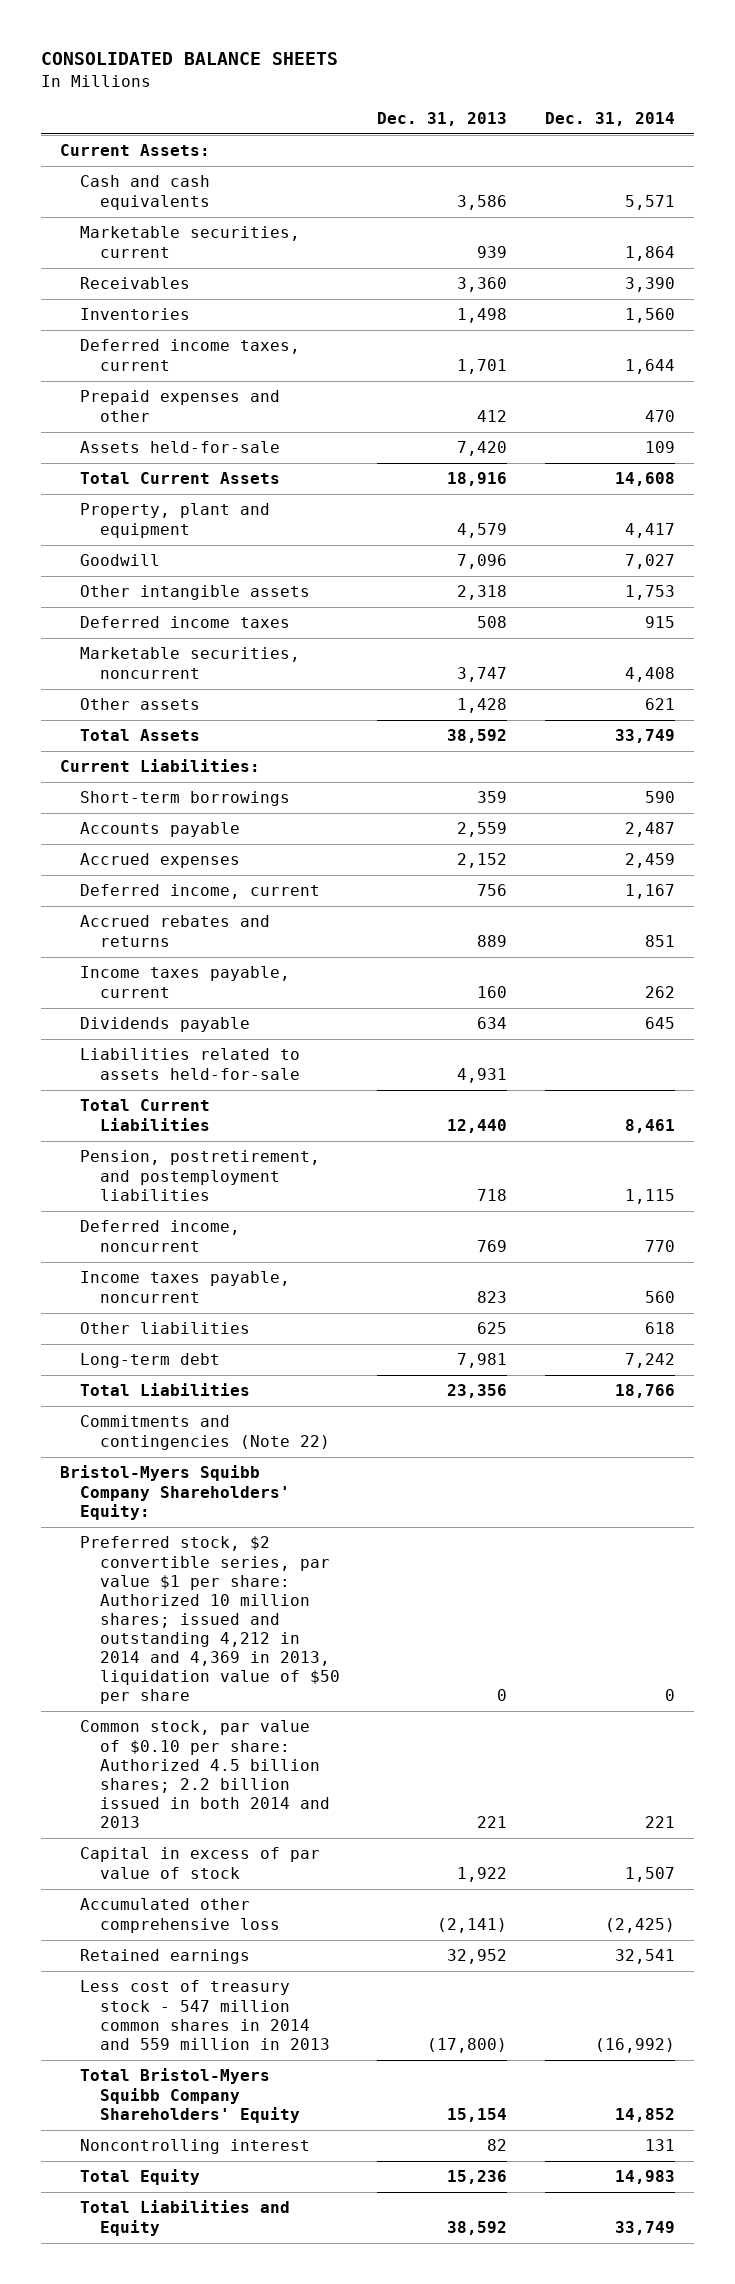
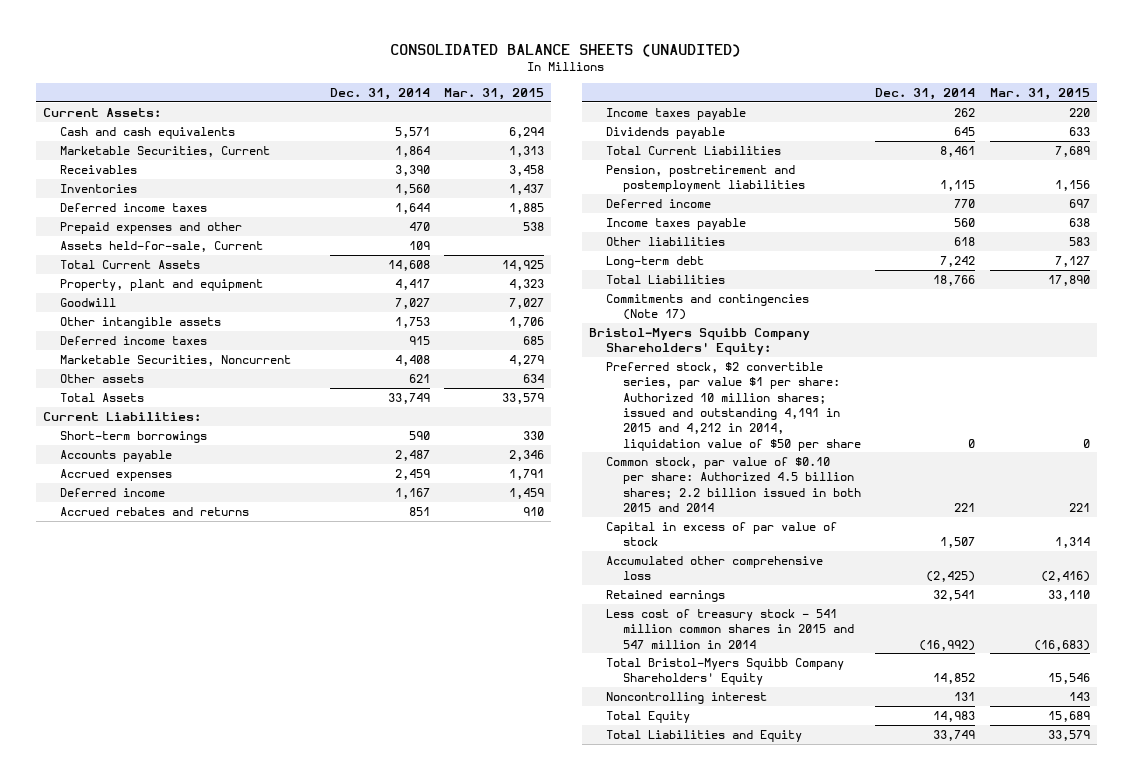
- CONSOLIDATED BALANCE SHEETS
+ CONSOLIDATED BALANCE SHEETS (UNAUDITED)
- | Dec. 31, 2013 | Dec. 31, 2014
+ | Dec. 31, 2014 | Mar. 31, 2015
- Marketable securities, current | 939 | 1,864
+ Marketable Securities, Current | 1,864 | 1,313
- Deferred income taxes, current | 1,701 | 1,644
+ Deferred income taxes | 1,644 | 1,885
- Assets held-for-sale | 7,420 | 109
+ Assets held-for-sale, Current | 109 |
- Marketable securities, noncurrent | 3,747 | 4,408
+ Marketable Securities, Noncurrent | 4,408 | 4,279
- Deferred income, current | 756 | 1,167
+ Deferred income | 1,167 | 1,459
- Income taxes payable, current | 160 | 262
+ Income taxes payable | 262 | 220
- Liabilities related to assets held-for-sale | 4,931 |
- Pension, postretirement, and postemployment liabilities | 718 | 1,115
- Deferred income, noncurrent | 769 | 770
- Income taxes payable, noncurrent | 823 | 560
+ Pension, postretirement and postemployment liabilities | 1,115 | 1,156
+ Deferred income | 770 | 697
+ Income taxes payable | 560 | 638
- Commitments and contingencies (Note 22)
+ Commitments and contingencies (Note 17)
- Preferred stock, $2 convertible series, par value $1 per share: Authorized 10 million shares; issued and outstanding 4,212 in 2014 and 4,369 in 2013, liquidation value of $50 per share | 0 | 0
- Common stock, par value of $0.10 per share: Authorized 4.5 billion shares; 2.2 billion issued in both 2014 and 2013 | 221 | 221
+ Preferred stock, $2 convertible series, par value $1 per share: Authorized 10 million shares; issued and outstanding 4,191 in 2015 and 4,212 in 2014, liquidation value of $50 per share | 0 | 0
+ Common stock, par value of $0.10 per share: Authorized 4.5 billion shares; 2.2 billion issued in both 2015 and 2014 | 221 | 221
- Less cost of treasury stock - 547 million common shares in 2014 and 559 million in 2013 | (17,800) | (16,992)
+ Less cost of treasury stock - 541 million common shares in 2015 and 547 million in 2014 | (16,992) | (16,683)

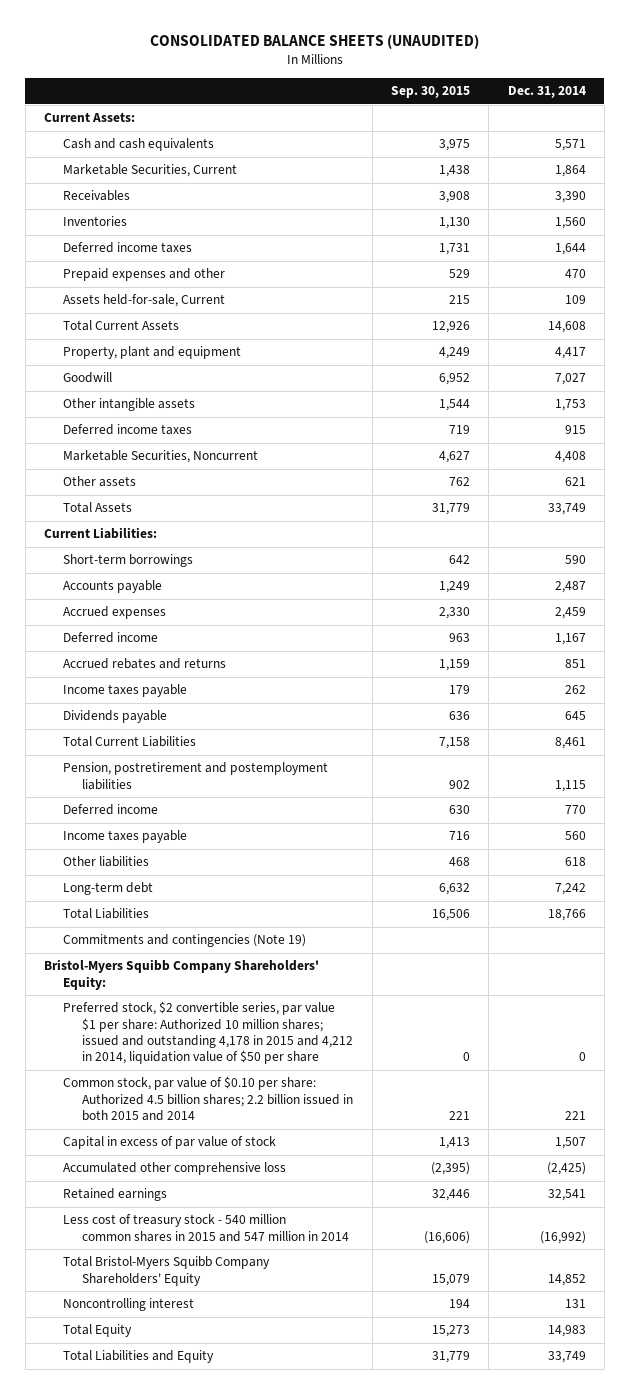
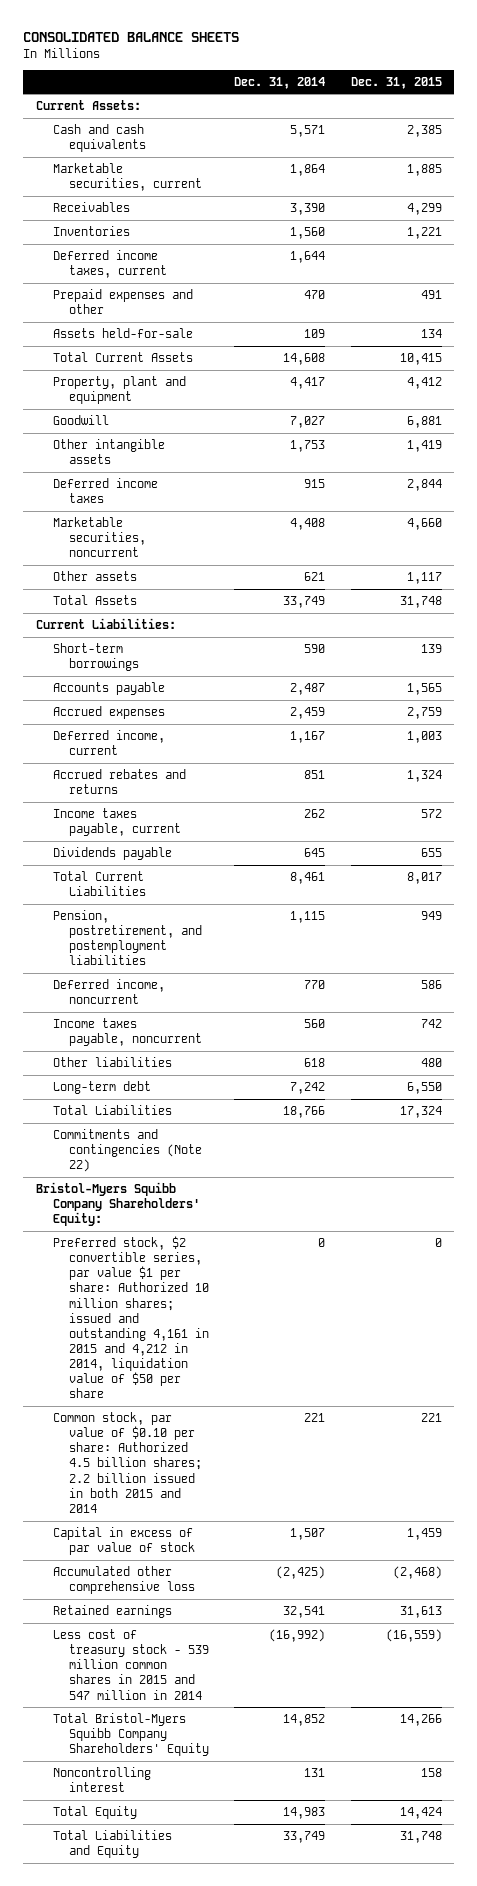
- CONSOLIDATED BALANCE SHEETS (UNAUDITED)
+ CONSOLIDATED BALANCE SHEETS
- | Sep. 30, 2015 | Dec. 31, 2014
+ | Dec. 31, 2014 | Dec. 31, 2015
- Marketable Securities, Current | 1,438 | 1,864
+ Marketable securities, current | 1,864 | 1,885
- Deferred income taxes | 1,731 | 1,644
+ Deferred income taxes, current | 1,644 |
- Assets held-for-sale, Current | 215 | 109
+ Assets held-for-sale | 109 | 134
- Marketable Securities, Noncurrent | 4,627 | 4,408
+ Marketable securities, noncurrent | 4,408 | 4,660
- Deferred income | 963 | 1,167
+ Deferred income, current | 1,167 | 1,003
- Income taxes payable | 179 | 262
+ Income taxes payable, current | 262 | 572
- Pension, postretirement and postemployment liabilities | 902 | 1,115
- Deferred income | 630 | 770
- Income taxes payable | 716 | 560
+ Pension, postretirement, and postemployment liabilities | 1,115 | 949
+ Deferred income, noncurrent | 770 | 586
+ Income taxes payable, noncurrent | 560 | 742
- Commitments and contingencies (Note 19)
+ Commitments and contingencies (Note 22)
- Preferred stock, $2 convertible series, par value $1 per share: Authorized 10 million shares; issued and outstanding 4,178 in 2015 and 4,212 in 2014, liquidation value of $50 per share | 0 | 0
+ Preferred stock, $2 convertible series, par value $1 per share: Authorized 10 million shares; issued and outstanding 4,161 in 2015 and 4,212 in 2014, liquidation value of $50 per share | 0 | 0
- Less cost of treasury stock - 540 million common shares in 2015 and 547 million in 2014 | (16,606) | (16,992)
+ Less cost of treasury stock - 539 million common shares in 2015 and 547 million in 2014 | (16,992) | (16,559)

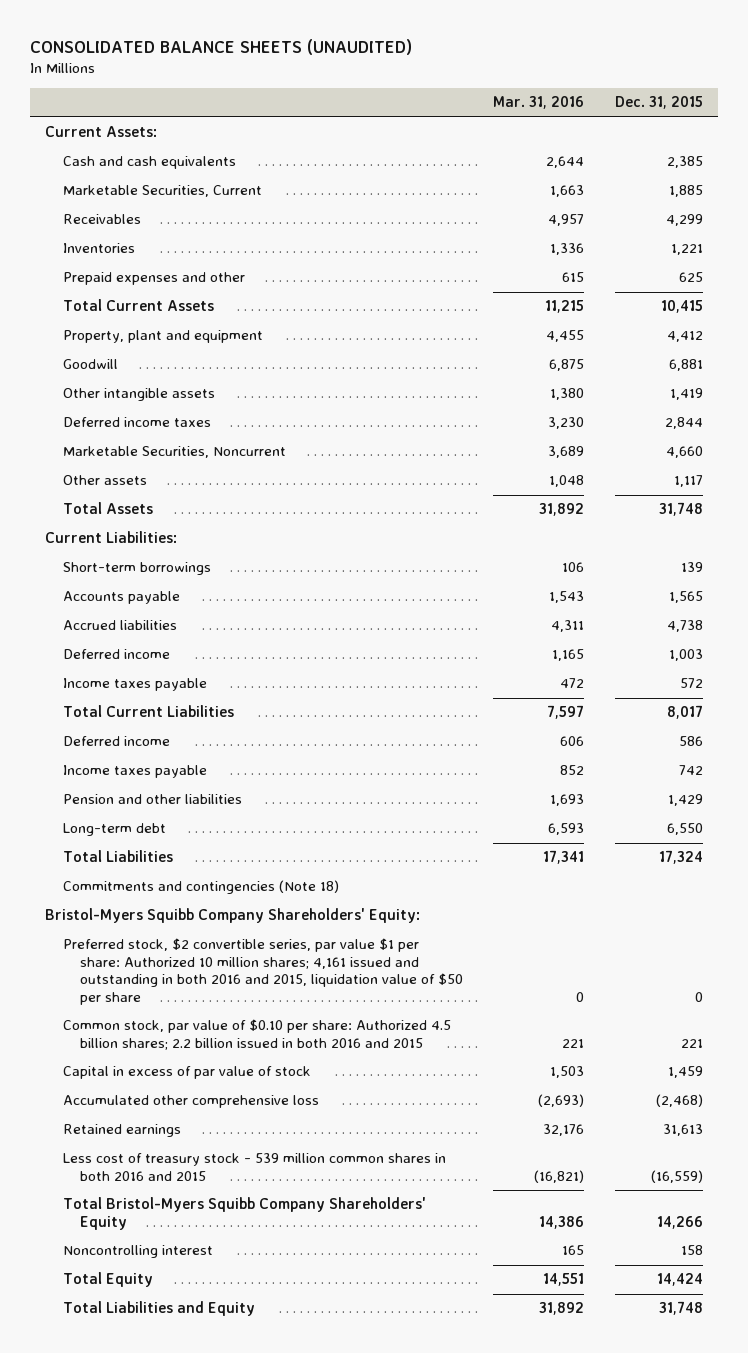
- CONSOLIDATED BALANCE SHEETS
+ CONSOLIDATED BALANCE SHEETS (UNAUDITED)
- | Dec. 31, 2014 | Dec. 31, 2015
+ | Mar. 31, 2016 | Dec. 31, 2015
- Marketable securities, current | 1,864 | 1,885
+ Marketable Securities, Current | 1,663 | 1,885
- Deferred income taxes, current | 1,644 |
- Prepaid expenses and other | 470 | 491
- Assets held-for-sale | 109 | 134
+ Prepaid expenses and other | 615 | 625
- Marketable securities, noncurrent | 4,408 | 4,660
+ Marketable Securities, Noncurrent | 3,689 | 4,660
- Accrued expenses | 2,459 | 2,759
- Deferred income, current | 1,167 | 1,003
- Accrued rebates and returns | 851 | 1,324
- Income taxes payable, current | 262 | 572
- Dividends payable | 645 | 655
+ Accrued liabilities | 4,311 | 4,738
+ Deferred income | 1,165 | 1,003
+ Income taxes payable | 472 | 572
- Pension, postretirement, and postemployment liabilities | 1,115 | 949
- Deferred income, noncurrent | 770 | 586
- Income taxes payable, noncurrent | 560 | 742
- Other liabilities | 618 | 480
+ Deferred income | 606 | 586
+ Income taxes payable | 852 | 742
+ Pension and other liabilities | 1,693 | 1,429
- Commitments and contingencies (Note 22)
+ Commitments and contingencies (Note 18)
- Preferred stock, $2 convertible series, par value $1 per share: Authorized 10 million shares; issued and outstanding 4,161 in 2015 and 4,212 in 2014, liquidation value of $50 per share | 0 | 0
- Common stock, par value of $0.10 per share: Authorized 4.5 billion shares; 2.2 billion issued in both 2015 and 2014 | 221 | 221
+ Preferred stock, $2 convertible series, par value $1 per share: Authorized 10 million shares; 4,161 issued and outstanding in both 2016 and 2015, liquidation value of $50 per share | 0 | 0
+ Common stock, par value of $0.10 per share: Authorized 4.5 billion shares; 2.2 billion issued in both 2016 and 2015 | 221 | 221
- Less cost of treasury stock - 539 million common shares in 2015 and 547 million in 2014 | (16,992) | (16,559)
+ Less cost of treasury stock - 539 million common shares in both 2016 and 2015 | (16,821) | (16,559)

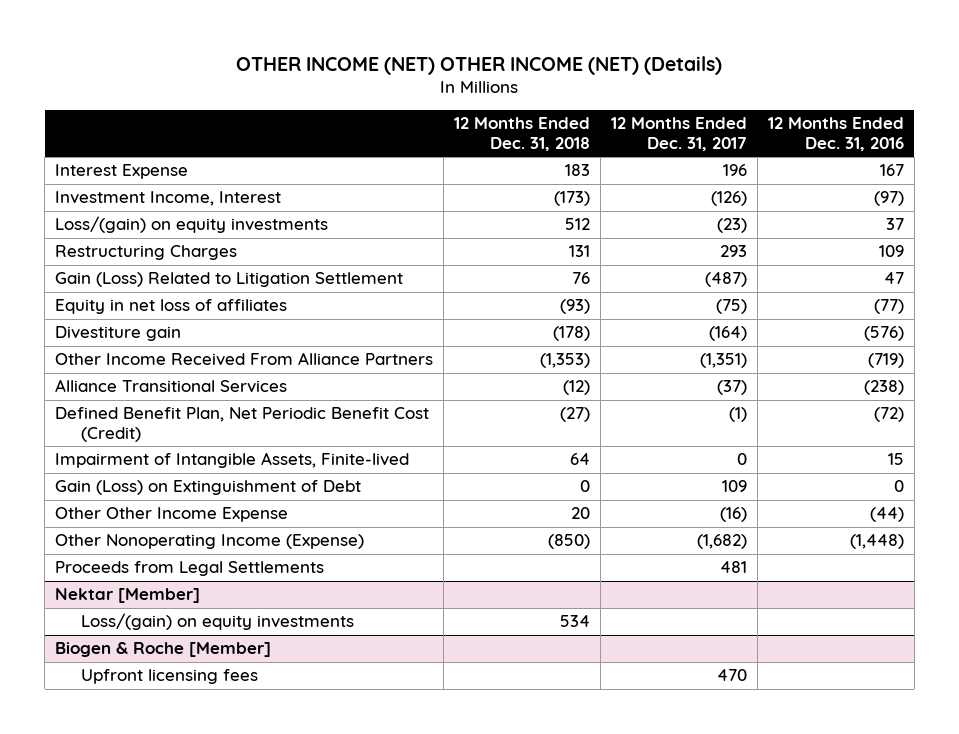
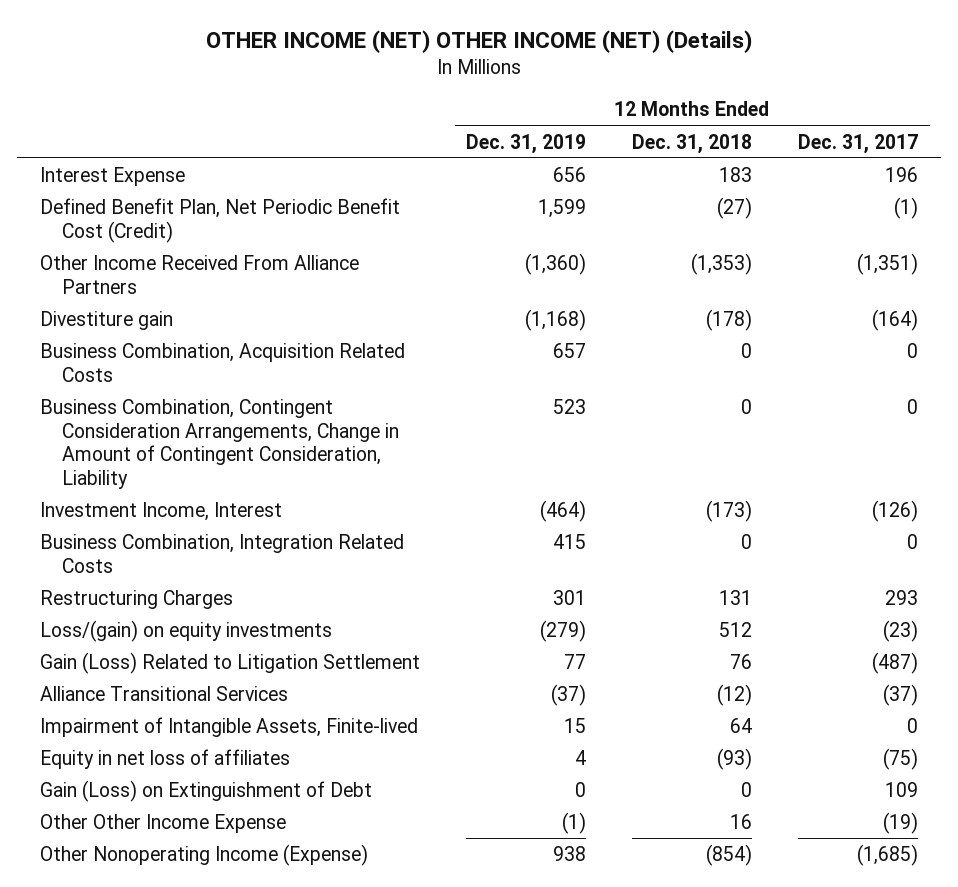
- | 12 Months Ended Dec. 31, 2018 | 12 Months Ended Dec. 31, 2017 | 12 Months Ended Dec. 31, 2016
+ | 12 Months Ended Dec. 31, 2019 | 12 Months Ended Dec. 31, 2018 | 12 Months Ended Dec. 31, 2017
moved up: Defined Benefit Plan, Net Periodic Benefit Cost (Credit) | 1,599 | (27) | (1)
moved up: Other Income Received From Alliance Partners | (1,360) | (1,353) | (1,351)
moved up: Divestiture gain | (1,168) | (178) | (164)
+ Business Combination, Acquisition Related Costs | 657 | 0 | 0
+ Business Combination, Contingent Consideration Arrangements, Change in Amount of Contingent Consideration, Liability | 523 | 0 | 0
+ Business Combination, Integration Related Costs | 415 | 0 | 0
moved down: Loss/(gain) on equity investments | (279) | 512 | (23)
moved down: Equity in net loss of affiliates | 4 | (93) | (75)
- Other Other Income Expense | 20 | (16) | (44)
- Other Nonoperating Income (Expense) | (850) | (1,682) | (1,448)
- Proceeds from Legal Settlements | | 481 |
- Nektar [Member]
- Loss/(gain) on equity investments | 534 | |
- Biogen & Roche [Member]
- Upfront licensing fees | | 470 |
+ Other Other Income Expense | (1) | 16 | (19)
+ Other Nonoperating Income (Expense) | 938 | (854) | (1,685)

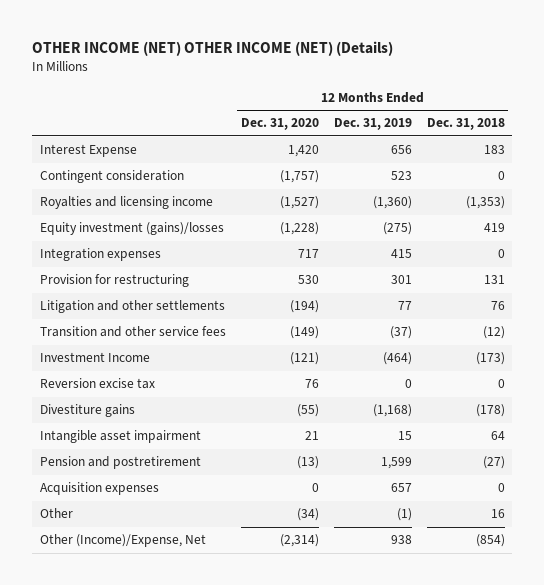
- | 12 Months Ended Dec. 31, 2019 | 12 Months Ended Dec. 31, 2018 | 12 Months Ended Dec. 31, 2017
+ | 12 Months Ended Dec. 31, 2020 | 12 Months Ended Dec. 31, 2019 | 12 Months Ended Dec. 31, 2018
- Defined Benefit Plan, Net Periodic Benefit Cost (Credit) | 1,599 | (27) | (1)
- Other Income Received From Alliance Partners | (1,360) | (1,353) | (1,351)
- Divestiture gain | (1,168) | (178) | (164)
- Business Combination, Acquisition Related Costs | 657 | 0 | 0
- Business Combination, Contingent Consideration Arrangements, Change in Amount of Contingent Consideration, Liability | 523 | 0 | 0
- Investment Income, Interest | (464) | (173) | (126)
- Business Combination, Integration Related Costs | 415 | 0 | 0
- Restructuring Charges | 301 | 131 | 293
- Loss/(gain) on equity investments | (279) | 512 | (23)
- Gain (Loss) Related to Litigation Settlement | 77 | 76 | (487)
- Alliance Transitional Services | (37) | (12) | (37)
- Impairment of Intangible Assets, Finite-lived | 15 | 64 | 0
- Equity in net loss of affiliates | 4 | (93) | (75)
- Gain (Loss) on Extinguishment of Debt | 0 | 0 | 109
- Other Other Income Expense | (1) | 16 | (19)
- Other Nonoperating Income (Expense) | 938 | (854) | (1,685)
+ Contingent consideration | (1,757) | 523 | 0
+ Royalties and licensing income | (1,527) | (1,360) | (1,353)
+ Equity investment (gains)/losses | (1,228) | (275) | 419
+ Integration expenses | 717 | 415 | 0
+ Provision for restructuring | 530 | 301 | 131
+ Litigation and other settlements | (194) | 77 | 76
+ Transition and other service fees | (149) | (37) | (12)
+ Investment Income | (121) | (464) | (173)
+ Reversion excise tax | 76 | 0 | 0
+ Divestiture gains | (55) | (1,168) | (178)
+ Intangible asset impairment | 21 | 15 | 64
+ Pension and postretirement | (13) | 1,599 | (27)
+ Acquisition expenses | 0 | 657 | 0
+ Other | (34) | (1) | 16
+ Other (Income)/Expense, Net | (2,314) | 938 | (854)

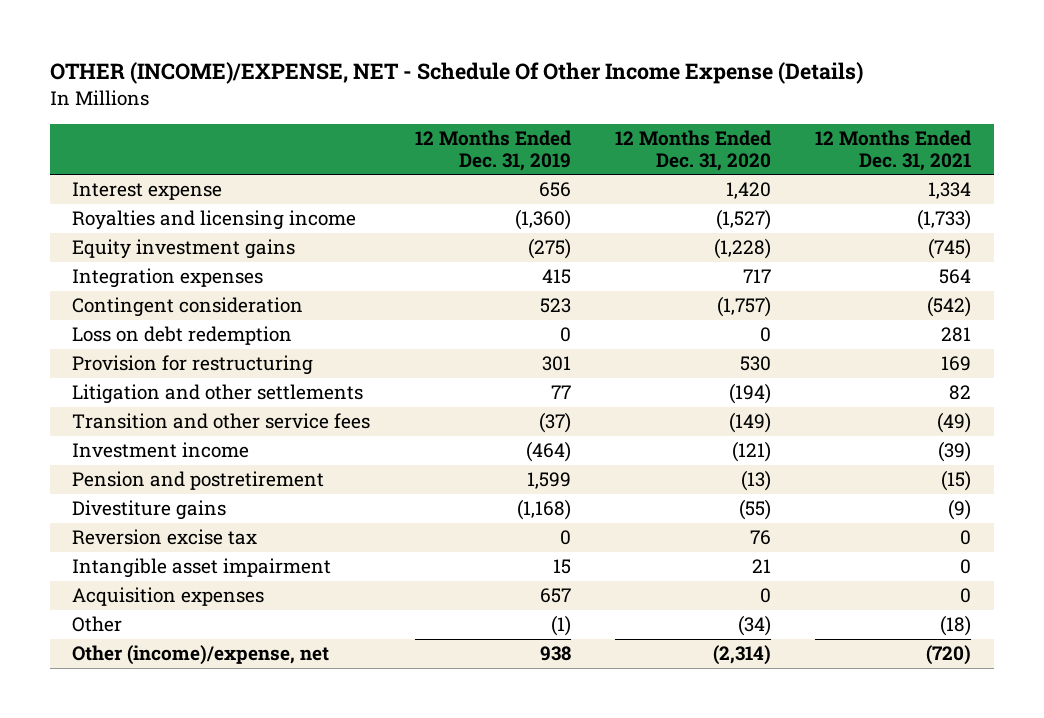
- OTHER INCOME (NET) OTHER INCOME (NET) (Details)
+ OTHER (INCOME)/EXPENSE, NET - Schedule Of Other Income Expense (Details)
- | 12 Months Ended Dec. 31, 2020 | 12 Months Ended Dec. 31, 2019 | 12 Months Ended Dec. 31, 2018
+ | 12 Months Ended Dec. 31, 2019 | 12 Months Ended Dec. 31, 2020 | 12 Months Ended Dec. 31, 2021
- Interest Expense | 1,420 | 656 | 183
+ Interest expense | 656 | 1,420 | 1,334
- Equity investment (gains)/losses | (1,228) | (275) | 419
+ Equity investment gains | (275) | (1,228) | (745)
moved down: Contingent consideration | 523 | (1,757) | (542)
+ Loss on debt redemption | 0 | 0 | 281
- Investment Income | (121) | (464) | (173)
+ Investment income | (464) | (121) | (39)
moved up: Pension and postretirement | 1,599 | (13) | (15)
moved down: Reversion excise tax | 0 | 76 | 0
- Other (Income)/Expense, Net | (2,314) | 938 | (854)
+ Other (income)/expense, net | 938 | (2,314) | (720)

